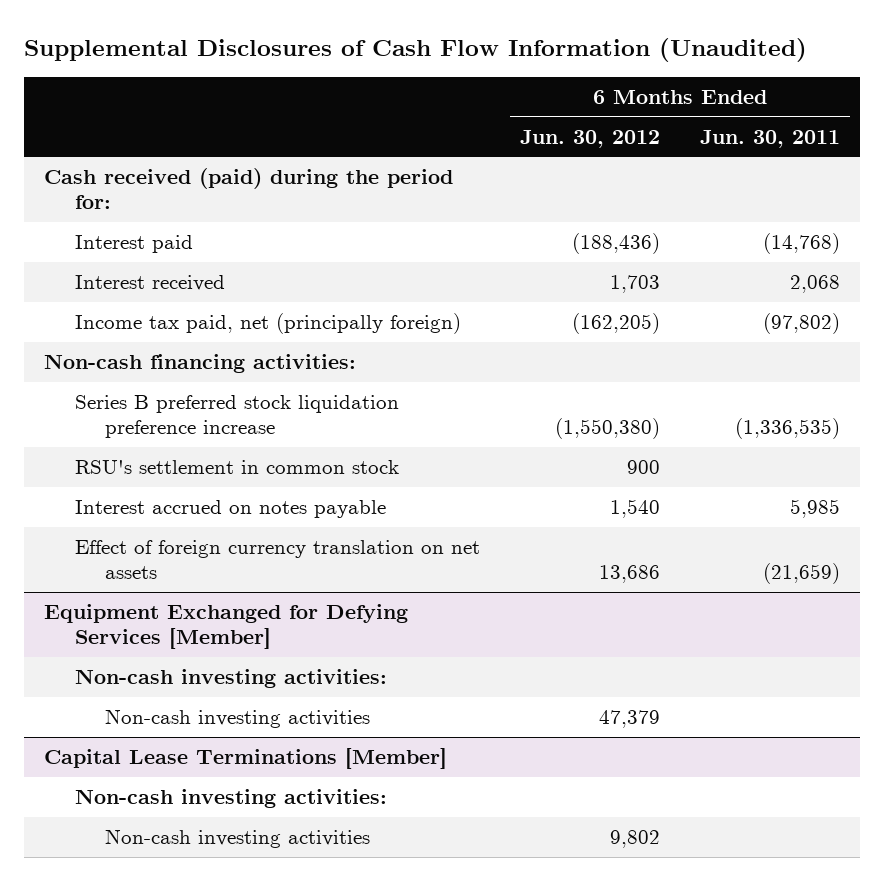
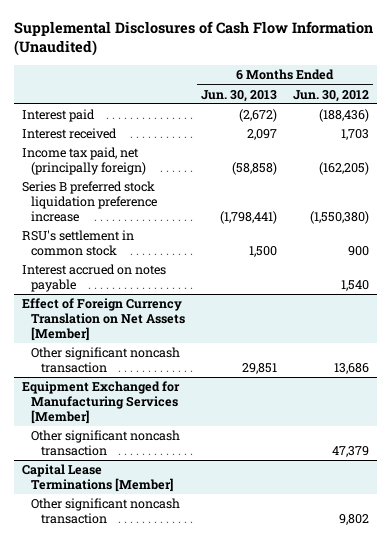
- | 6 Months Ended Jun. 30, 2012 | 6 Months Ended Jun. 30, 2011
+ | 6 Months Ended Jun. 30, 2013 | 6 Months Ended Jun. 30, 2012
- Cash received (paid) during the period for:
- Non-cash financing activities:
- Effect of foreign currency translation on net assets | 13,686 | (21,659)
- Equipment Exchanged for Defying Services [Member]
- Non-cash investing activities:
- Non-cash investing activities | 47,379 |
+ Effect of Foreign Currency Translation on Net Assets [Member]
+ Other significant noncash transaction | 29,851 | 13,686
+ Equipment Exchanged for Manufacturing Services [Member]
+ Other significant noncash transaction | | 47,379
@ Capital Lease Terminations [Member]
- Non-cash investing activities:
- Non-cash investing activities | 9,802 |
+ Other significant noncash transaction | | 9,802

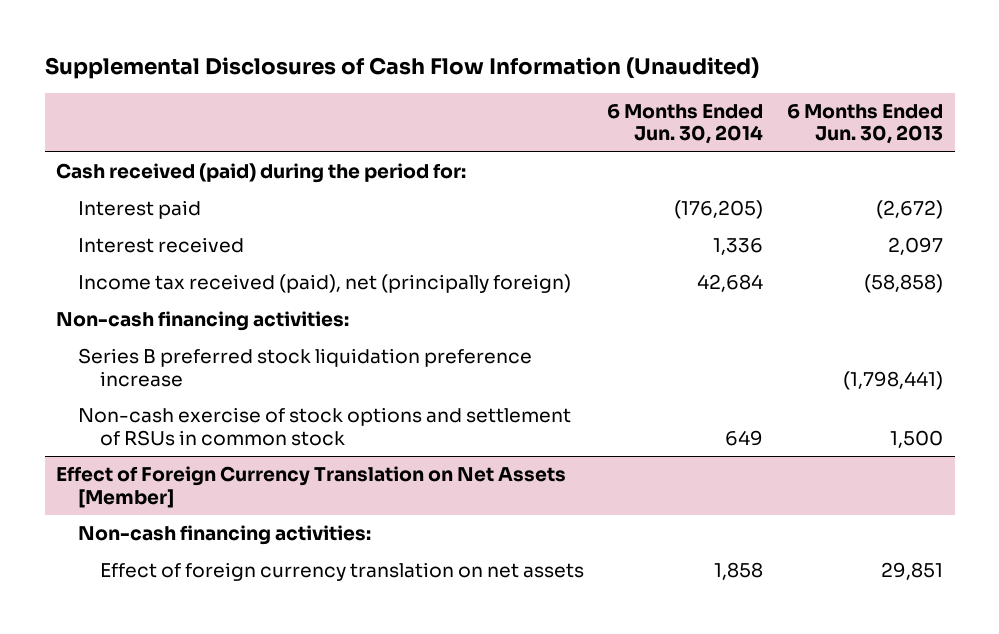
- | 6 Months Ended Jun. 30, 2013 | 6 Months Ended Jun. 30, 2012
+ | 6 Months Ended Jun. 30, 2014 | 6 Months Ended Jun. 30, 2013
+ Cash received (paid) during the period for:
- Income tax paid, net (principally foreign) | (58,858) | (162,205)
+ Income tax received (paid), net (principally foreign) | 42,684 | (58,858)
+ Non-cash financing activities:
- RSU's settlement in common stock | 1,500 | 900
- Interest accrued on notes payable | | 1,540
+ Non-cash exercise of stock options and settlement of RSUs in common stock | 649 | 1,500
@ Effect of Foreign Currency Translation on Net Assets [Member]
- Other significant noncash transaction | 29,851 | 13,686
- Equipment Exchanged for Manufacturing Services [Member]
- Other significant noncash transaction | | 47,379
- Capital Lease Terminations [Member]
- Other significant noncash transaction | | 9,802
@ Effect of Foreign Currency Translation on Net Assets [Member]
+ Non-cash financing activities:
+ Effect of foreign currency translation on net assets | 1,858 | 29,851

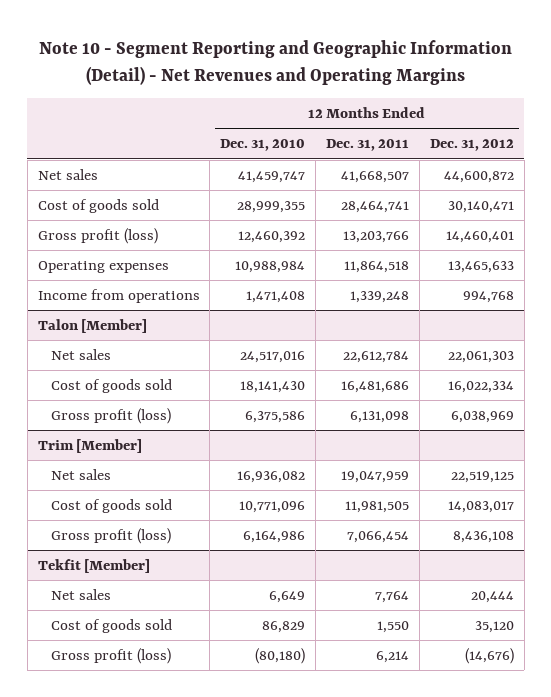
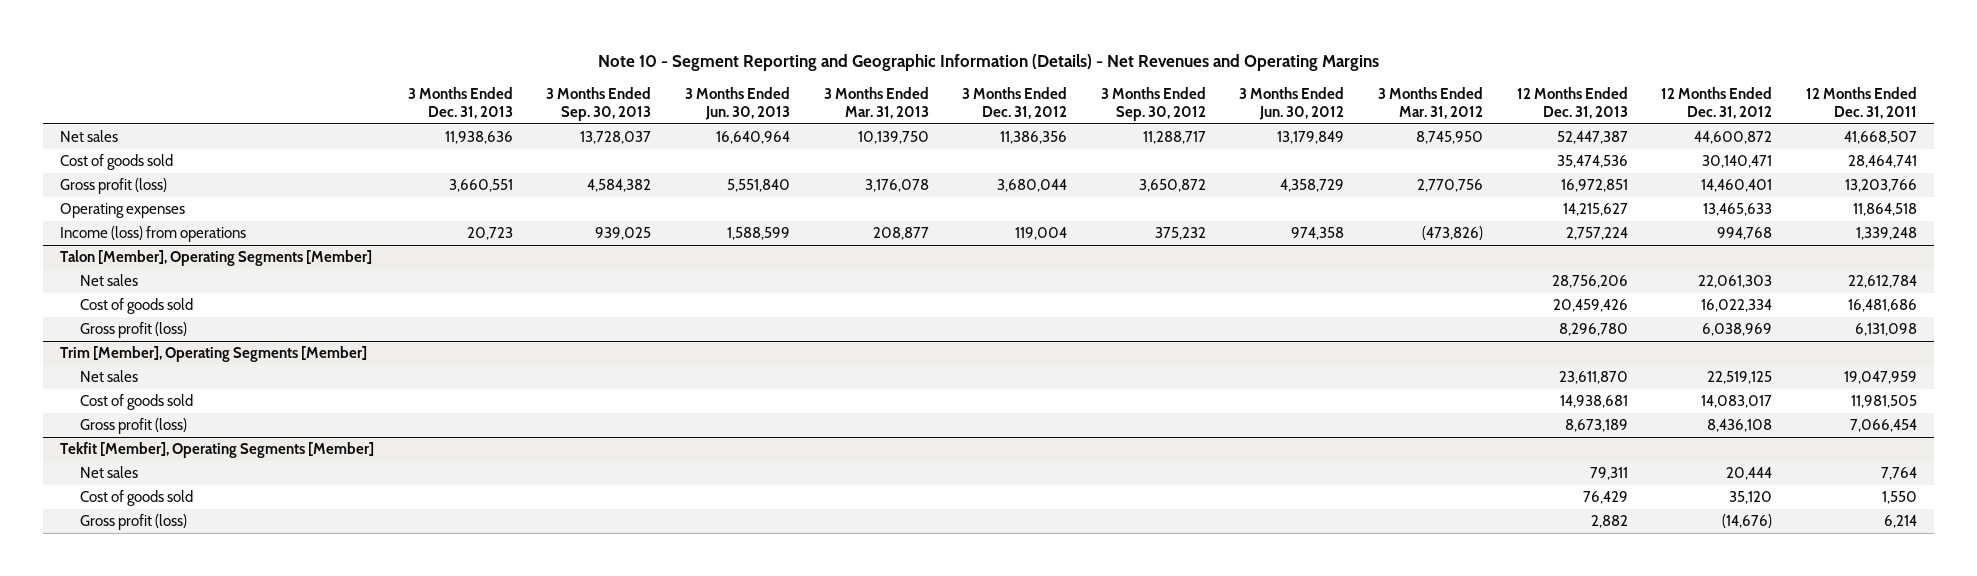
- Note 10 - Segment Reporting and Geographic Information (Detail) - Net Revenues and Operating Margins
+ Note 10 - Segment Reporting and Geographic Information (Details) - Net Revenues and Operating Margins
- | 12 Months Ended Dec. 31, 2010 | 12 Months Ended Dec. 31, 2011 | 12 Months Ended Dec. 31, 2012
+ | 3 Months Ended Dec. 31, 2013 | 3 Months Ended Sep. 30, 2013 | 3 Months Ended Jun. 30, 2013 | 3 Months Ended Mar. 31, 2013 | 3 Months Ended Dec. 31, 2012 | 3 Months Ended Sep. 30, 2012 | 3 Months Ended Jun. 30, 2012 | 3 Months Ended Mar. 31, 2012 | 12 Months Ended Dec. 31, 2013 | 12 Months Ended Dec. 31, 2012 | 12 Months Ended Dec. 31, 2011
- Income from operations | 1,471,408 | 1,339,248 | 994,768
- Talon [Member]
+ Income (loss) from operations | 20,723 | 939,025 | 1,588,599 | 208,877 | 119,004 | 375,232 | 974,358 | (473,826) | 2,757,224 | 994,768 | 1,339,248
+ Talon [Member], Operating Segments [Member]
- Trim [Member]
+ Trim [Member], Operating Segments [Member]
- Tekfit [Member]
+ Tekfit [Member], Operating Segments [Member]

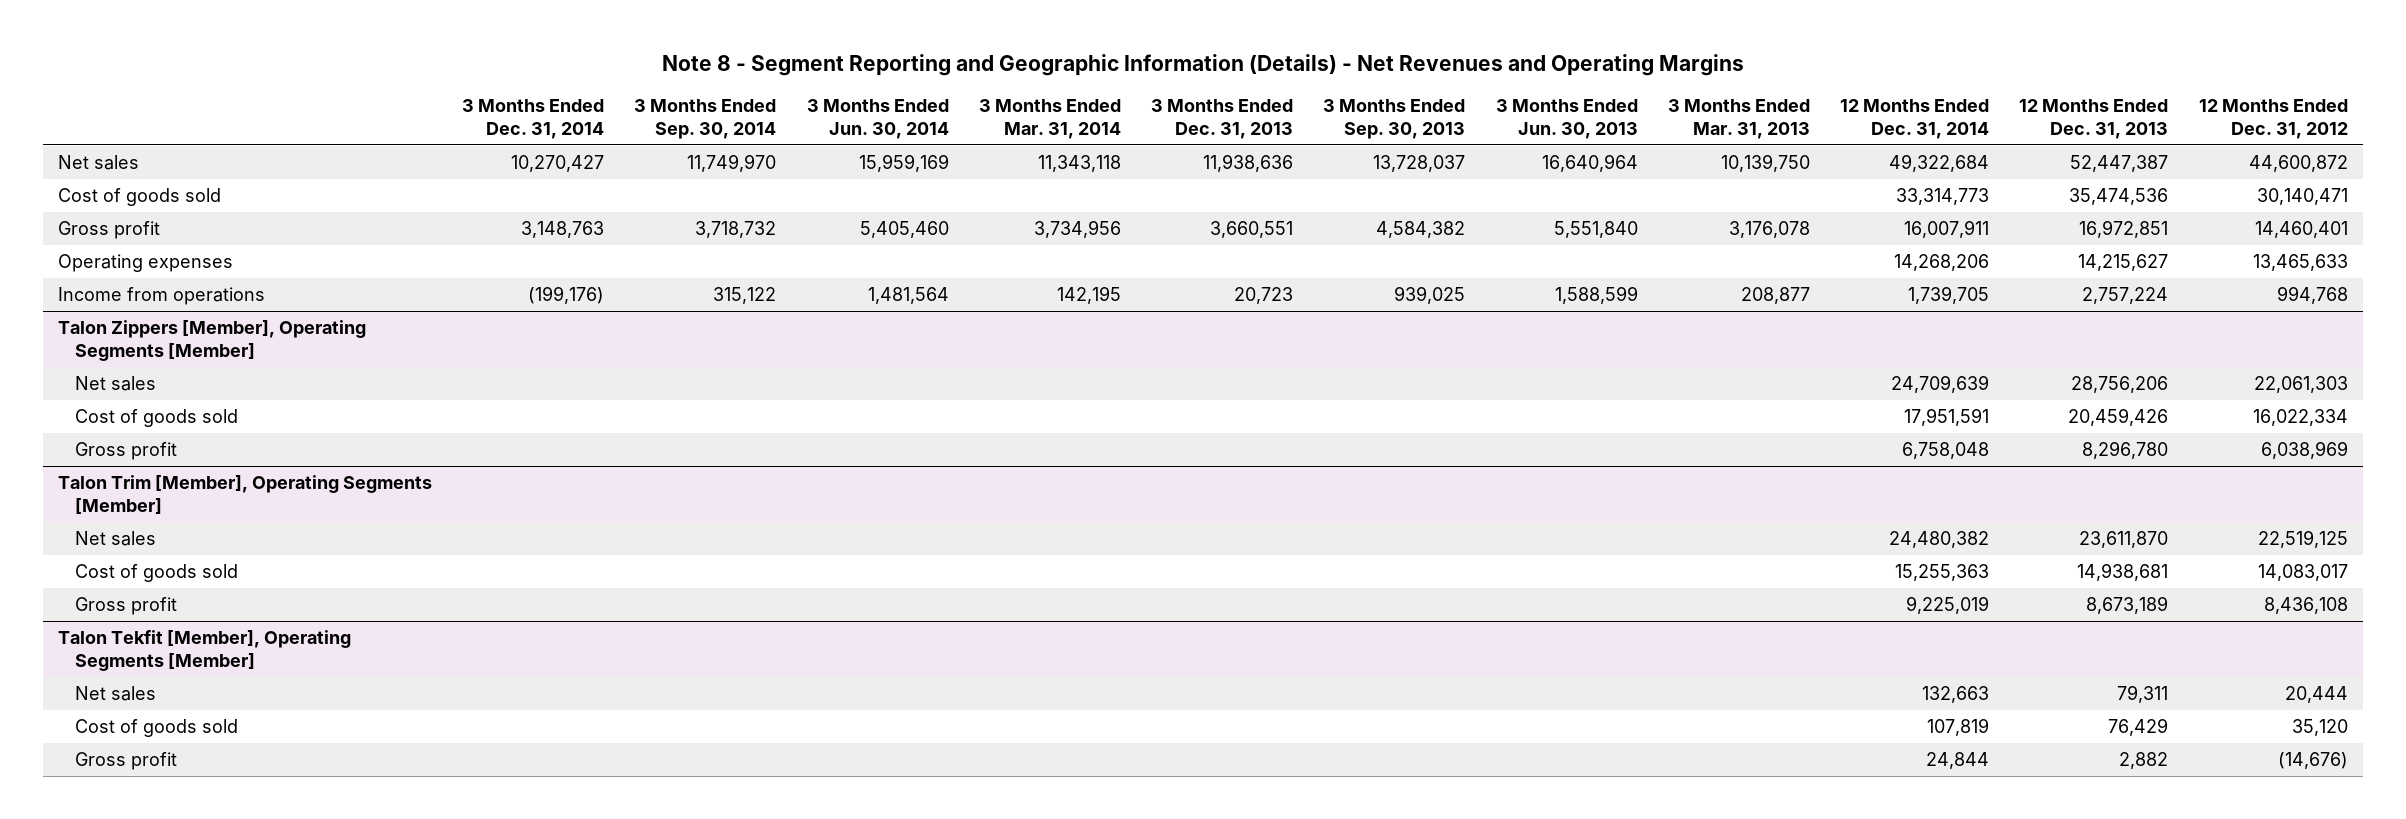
- Note 10 - Segment Reporting and Geographic Information (Details) - Net Revenues and Operating Margins
+ Note 8 - Segment Reporting and Geographic Information (Details) - Net Revenues and Operating Margins
- | 3 Months Ended Dec. 31, 2013 | 3 Months Ended Sep. 30, 2013 | 3 Months Ended Jun. 30, 2013 | 3 Months Ended Mar. 31, 2013 | 3 Months Ended Dec. 31, 2012 | 3 Months Ended Sep. 30, 2012 | 3 Months Ended Jun. 30, 2012 | 3 Months Ended Mar. 31, 2012 | 12 Months Ended Dec. 31, 2013 | 12 Months Ended Dec. 31, 2012 | 12 Months Ended Dec. 31, 2011
+ | 3 Months Ended Dec. 31, 2014 | 3 Months Ended Sep. 30, 2014 | 3 Months Ended Jun. 30, 2014 | 3 Months Ended Mar. 31, 2014 | 3 Months Ended Dec. 31, 2013 | 3 Months Ended Sep. 30, 2013 | 3 Months Ended Jun. 30, 2013 | 3 Months Ended Mar. 31, 2013 | 12 Months Ended Dec. 31, 2014 | 12 Months Ended Dec. 31, 2013 | 12 Months Ended Dec. 31, 2012
- Gross profit (loss) | 3,660,551 | 4,584,382 | 5,551,840 | 3,176,078 | 3,680,044 | 3,650,872 | 4,358,729 | 2,770,756 | 16,972,851 | 14,460,401 | 13,203,766
+ Gross profit | 3,148,763 | 3,718,732 | 5,405,460 | 3,734,956 | 3,660,551 | 4,584,382 | 5,551,840 | 3,176,078 | 16,007,911 | 16,972,851 | 14,460,401
- Income (loss) from operations | 20,723 | 939,025 | 1,588,599 | 208,877 | 119,004 | 375,232 | 974,358 | (473,826) | 2,757,224 | 994,768 | 1,339,248
- Talon [Member], Operating Segments [Member]
+ Income from operations | (199,176) | 315,122 | 1,481,564 | 142,195 | 20,723 | 939,025 | 1,588,599 | 208,877 | 1,739,705 | 2,757,224 | 994,768
+ Talon Zippers [Member], Operating Segments [Member]
- Gross profit (loss) | | | | | | | | | 8,296,780 | 6,038,969 | 6,131,098
- Trim [Member], Operating Segments [Member]
+ Gross profit | | | | | | | | | 6,758,048 | 8,296,780 | 6,038,969
+ Talon Trim [Member], Operating Segments [Member]
- Gross profit (loss) | | | | | | | | | 8,673,189 | 8,436,108 | 7,066,454
- Tekfit [Member], Operating Segments [Member]
+ Gross profit | | | | | | | | | 9,225,019 | 8,673,189 | 8,436,108
+ Talon Tekfit [Member], Operating Segments [Member]
- Gross profit (loss) | | | | | | | | | 2,882 | (14,676) | 6,214
+ Gross profit | | | | | | | | | 24,844 | 2,882 | (14,676)

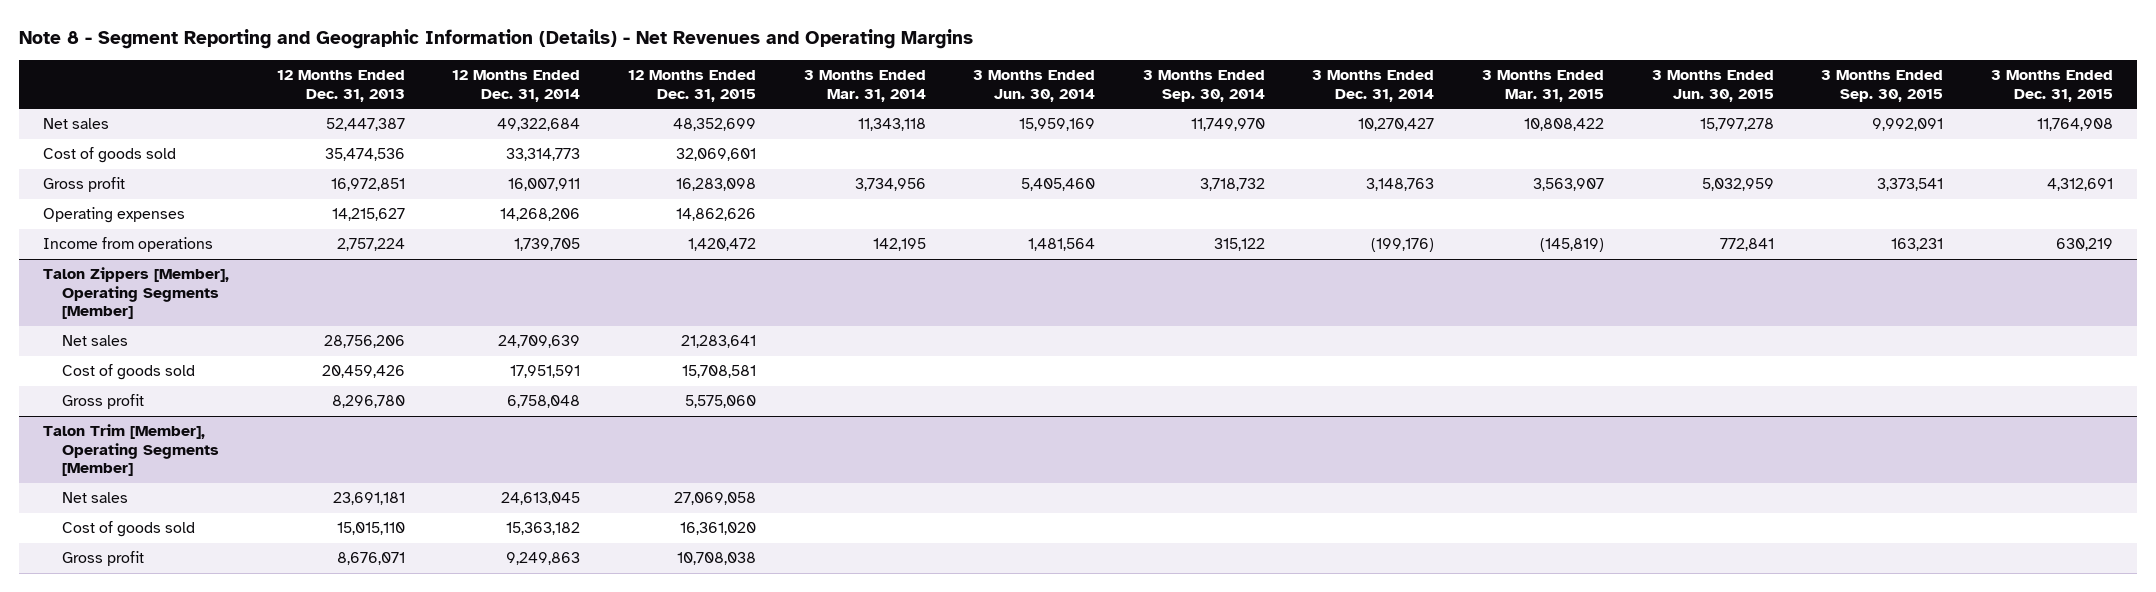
- | 3 Months Ended Dec. 31, 2014 | 3 Months Ended Sep. 30, 2014 | 3 Months Ended Jun. 30, 2014 | 3 Months Ended Mar. 31, 2014 | 3 Months Ended Dec. 31, 2013 | 3 Months Ended Sep. 30, 2013 | 3 Months Ended Jun. 30, 2013 | 3 Months Ended Mar. 31, 2013 | 12 Months Ended Dec. 31, 2014 | 12 Months Ended Dec. 31, 2013 | 12 Months Ended Dec. 31, 2012
+ | 12 Months Ended Dec. 31, 2013 | 12 Months Ended Dec. 31, 2014 | 12 Months Ended Dec. 31, 2015 | 3 Months Ended Mar. 31, 2014 | 3 Months Ended Jun. 30, 2014 | 3 Months Ended Sep. 30, 2014 | 3 Months Ended Dec. 31, 2014 | 3 Months Ended Mar. 31, 2015 | 3 Months Ended Jun. 30, 2015 | 3 Months Ended Sep. 30, 2015 | 3 Months Ended Dec. 31, 2015
@ Talon Trim [Member], Operating Segments [Member]
- Net sales | | | | | | | | | 24,480,382 | 23,611,870 | 22,519,125
- Cost of goods sold | | | | | | | | | 15,255,363 | 14,938,681 | 14,083,017
- Gross profit | | | | | | | | | 9,225,019 | 8,673,189 | 8,436,108
- Talon Tekfit [Member], Operating Segments [Member]
- Net sales | | | | | | | | | 132,663 | 79,311 | 20,444
- Cost of goods sold | | | | | | | | | 107,819 | 76,429 | 35,120
- Gross profit | | | | | | | | | 24,844 | 2,882 | (14,676)
@ Talon Trim [Member], Operating Segments [Member]
+ Net sales | 23,691,181 | 24,613,045 | 27,069,058 | | | | | | | |
+ Cost of goods sold | 15,015,110 | 15,363,182 | 16,361,020 | | | | | | | |
+ Gross profit | 8,676,071 | 9,249,863 | 10,708,038 | | | | | | | |

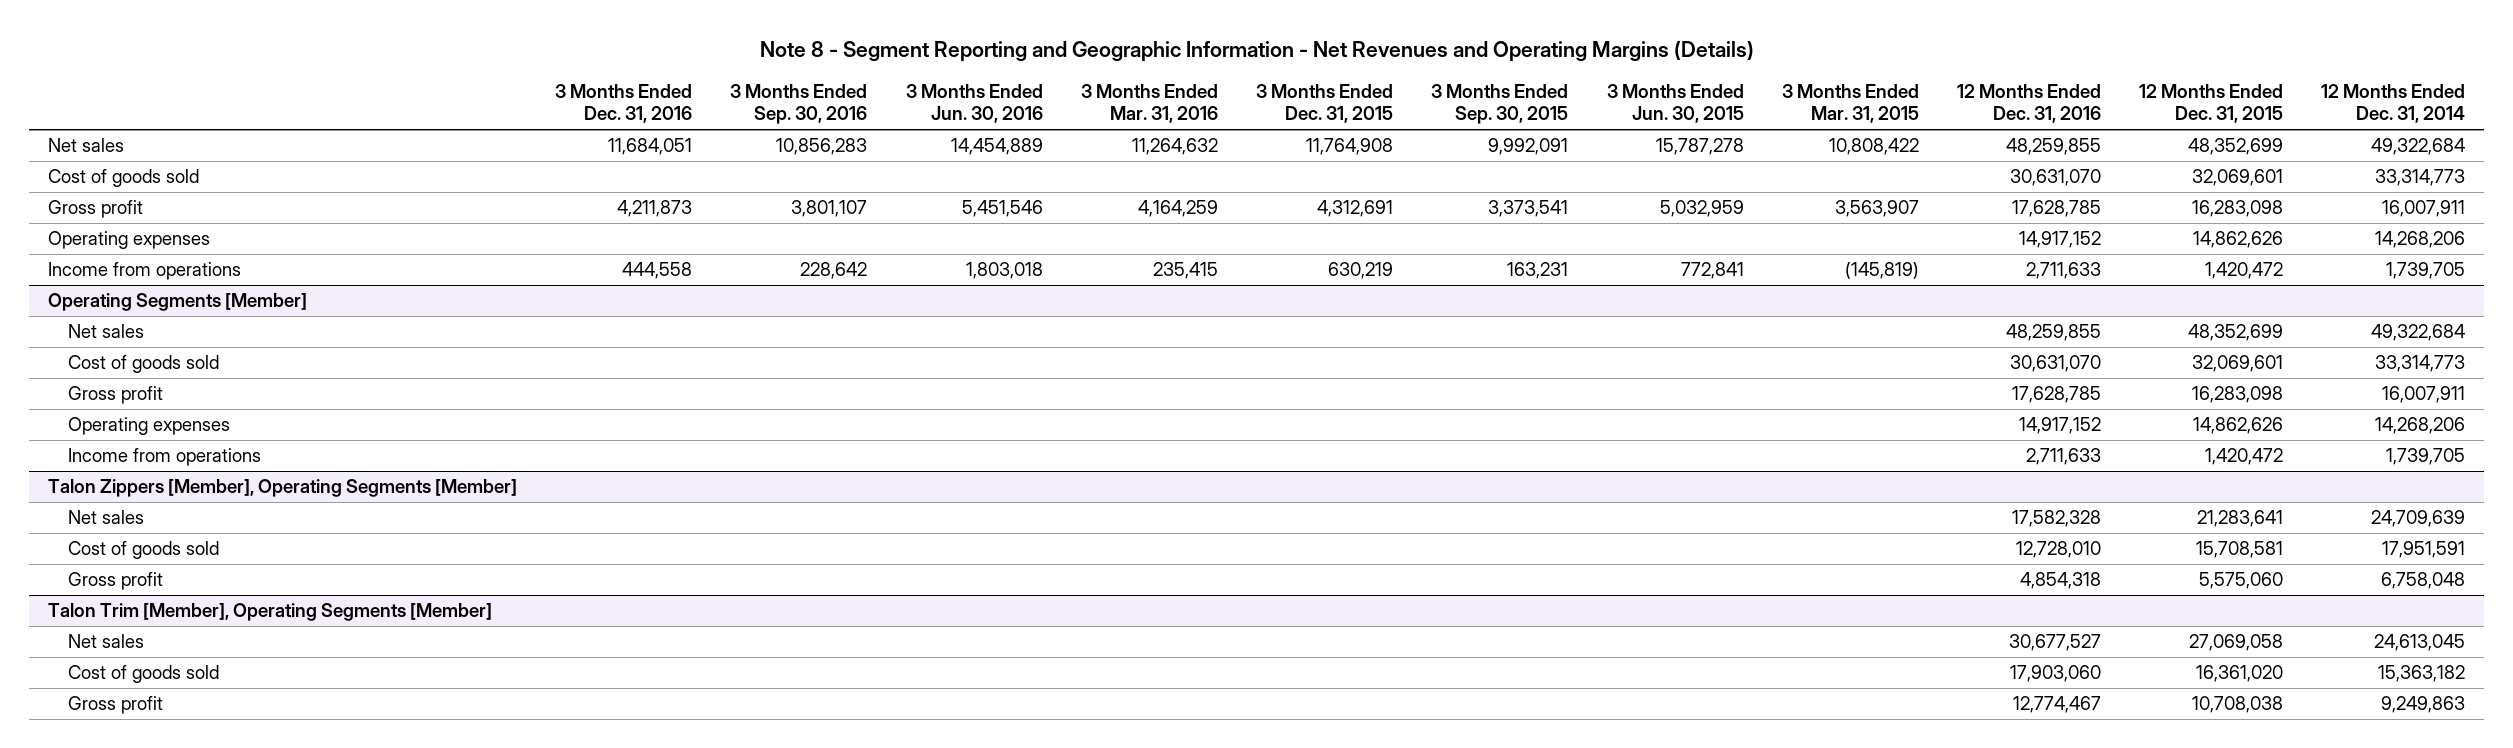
- Note 8 - Segment Reporting and Geographic Information (Details) - Net Revenues and Operating Margins
+ Note 8 - Segment Reporting and Geographic Information - Net Revenues and Operating Margins (Details)
- | 12 Months Ended Dec. 31, 2013 | 12 Months Ended Dec. 31, 2014 | 12 Months Ended Dec. 31, 2015 | 3 Months Ended Mar. 31, 2014 | 3 Months Ended Jun. 30, 2014 | 3 Months Ended Sep. 30, 2014 | 3 Months Ended Dec. 31, 2014 | 3 Months Ended Mar. 31, 2015 | 3 Months Ended Jun. 30, 2015 | 3 Months Ended Sep. 30, 2015 | 3 Months Ended Dec. 31, 2015
+ | 3 Months Ended Dec. 31, 2016 | 3 Months Ended Sep. 30, 2016 | 3 Months Ended Jun. 30, 2016 | 3 Months Ended Mar. 31, 2016 | 3 Months Ended Dec. 31, 2015 | 3 Months Ended Sep. 30, 2015 | 3 Months Ended Jun. 30, 2015 | 3 Months Ended Mar. 31, 2015 | 12 Months Ended Dec. 31, 2016 | 12 Months Ended Dec. 31, 2015 | 12 Months Ended Dec. 31, 2014
- Net sales | 52,447,387 | 49,322,684 | 48,352,699 | 11,343,118 | 15,959,169 | 11,749,970 | 10,270,427 | 10,808,422 | 15,797,278 | 9,992,091 | 11,764,908
+ Net sales | 11,684,051 | 10,856,283 | 14,454,889 | 11,264,632 | 11,764,908 | 9,992,091 | 15,787,278 | 10,808,422 | 48,259,855 | 48,352,699 | 49,322,684
+ Operating Segments [Member]
+ Net sales | | | | | | | | | 48,259,855 | 48,352,699 | 49,322,684
+ Cost of goods sold | | | | | | | | | 30,631,070 | 32,069,601 | 33,314,773
+ Gross profit | | | | | | | | | 17,628,785 | 16,283,098 | 16,007,911
+ Operating expenses | | | | | | | | | 14,917,152 | 14,862,626 | 14,268,206
+ Income from operations | | | | | | | | | 2,711,633 | 1,420,472 | 1,739,705

